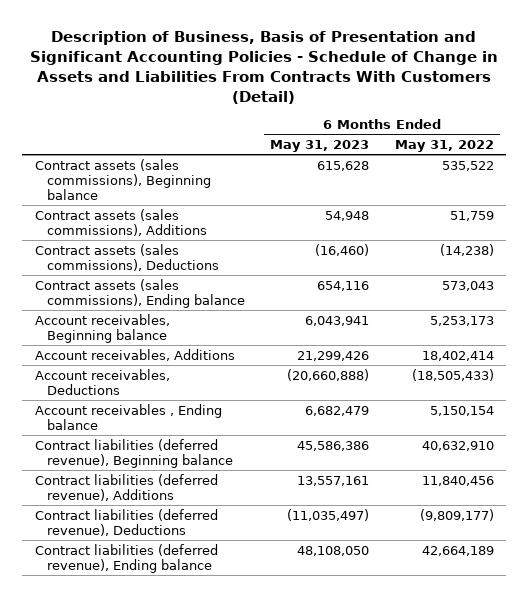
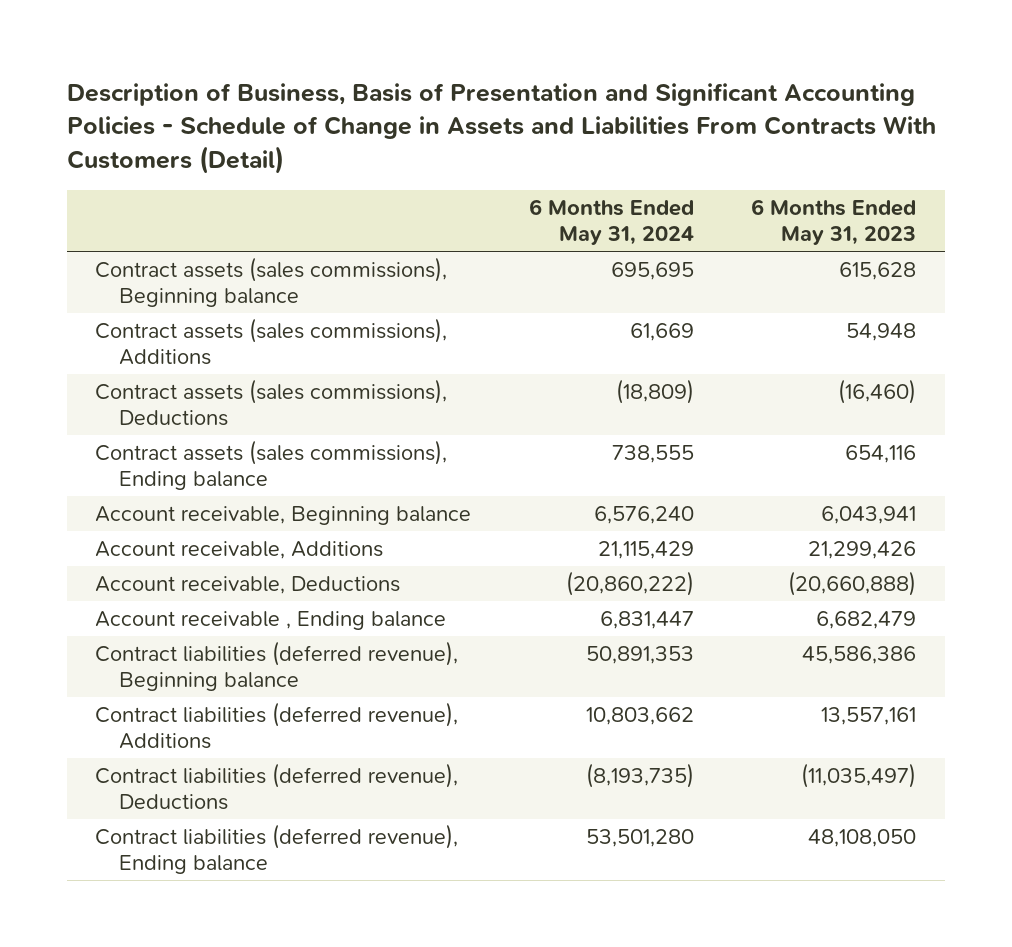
- | 6 Months Ended May 31, 2023 | 6 Months Ended May 31, 2022
+ | 6 Months Ended May 31, 2024 | 6 Months Ended May 31, 2023
- Account receivables, Beginning balance | 6,043,941 | 5,253,173
- Account receivables, Additions | 21,299,426 | 18,402,414
- Account receivables, Deductions | (20,660,888) | (18,505,433)
- Account receivables , Ending balance | 6,682,479 | 5,150,154
+ Account receivable, Beginning balance | 6,576,240 | 6,043,941
+ Account receivable, Additions | 21,115,429 | 21,299,426
+ Account receivable, Deductions | (20,860,222) | (20,660,888)
+ Account receivable , Ending balance | 6,831,447 | 6,682,479

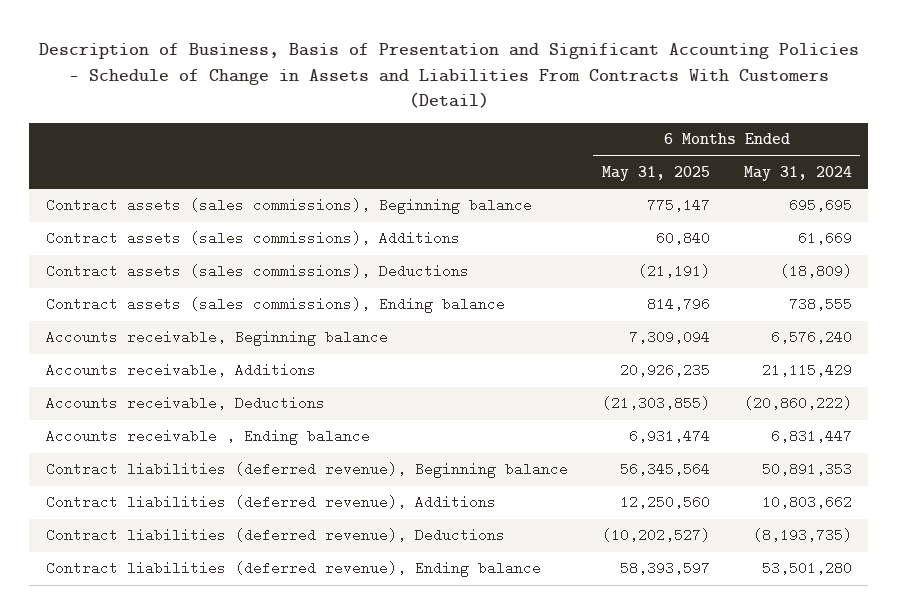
- | 6 Months Ended May 31, 2024 | 6 Months Ended May 31, 2023
+ | 6 Months Ended May 31, 2025 | 6 Months Ended May 31, 2024
- Account receivable, Beginning balance | 6,576,240 | 6,043,941
- Account receivable, Additions | 21,115,429 | 21,299,426
- Account receivable, Deductions | (20,860,222) | (20,660,888)
- Account receivable , Ending balance | 6,831,447 | 6,682,479
+ Accounts receivable, Beginning balance | 7,309,094 | 6,576,240
+ Accounts receivable, Additions | 20,926,235 | 21,115,429
+ Accounts receivable, Deductions | (21,303,855) | (20,860,222)
+ Accounts receivable , Ending balance | 6,931,474 | 6,831,447

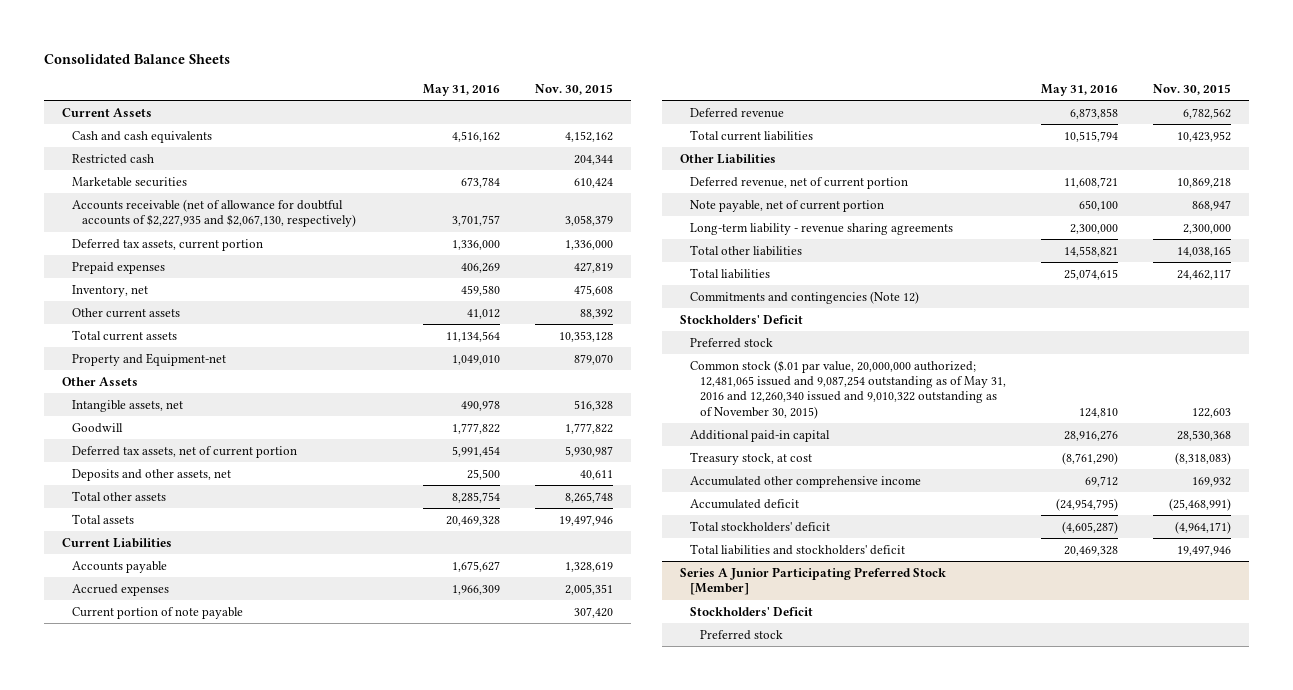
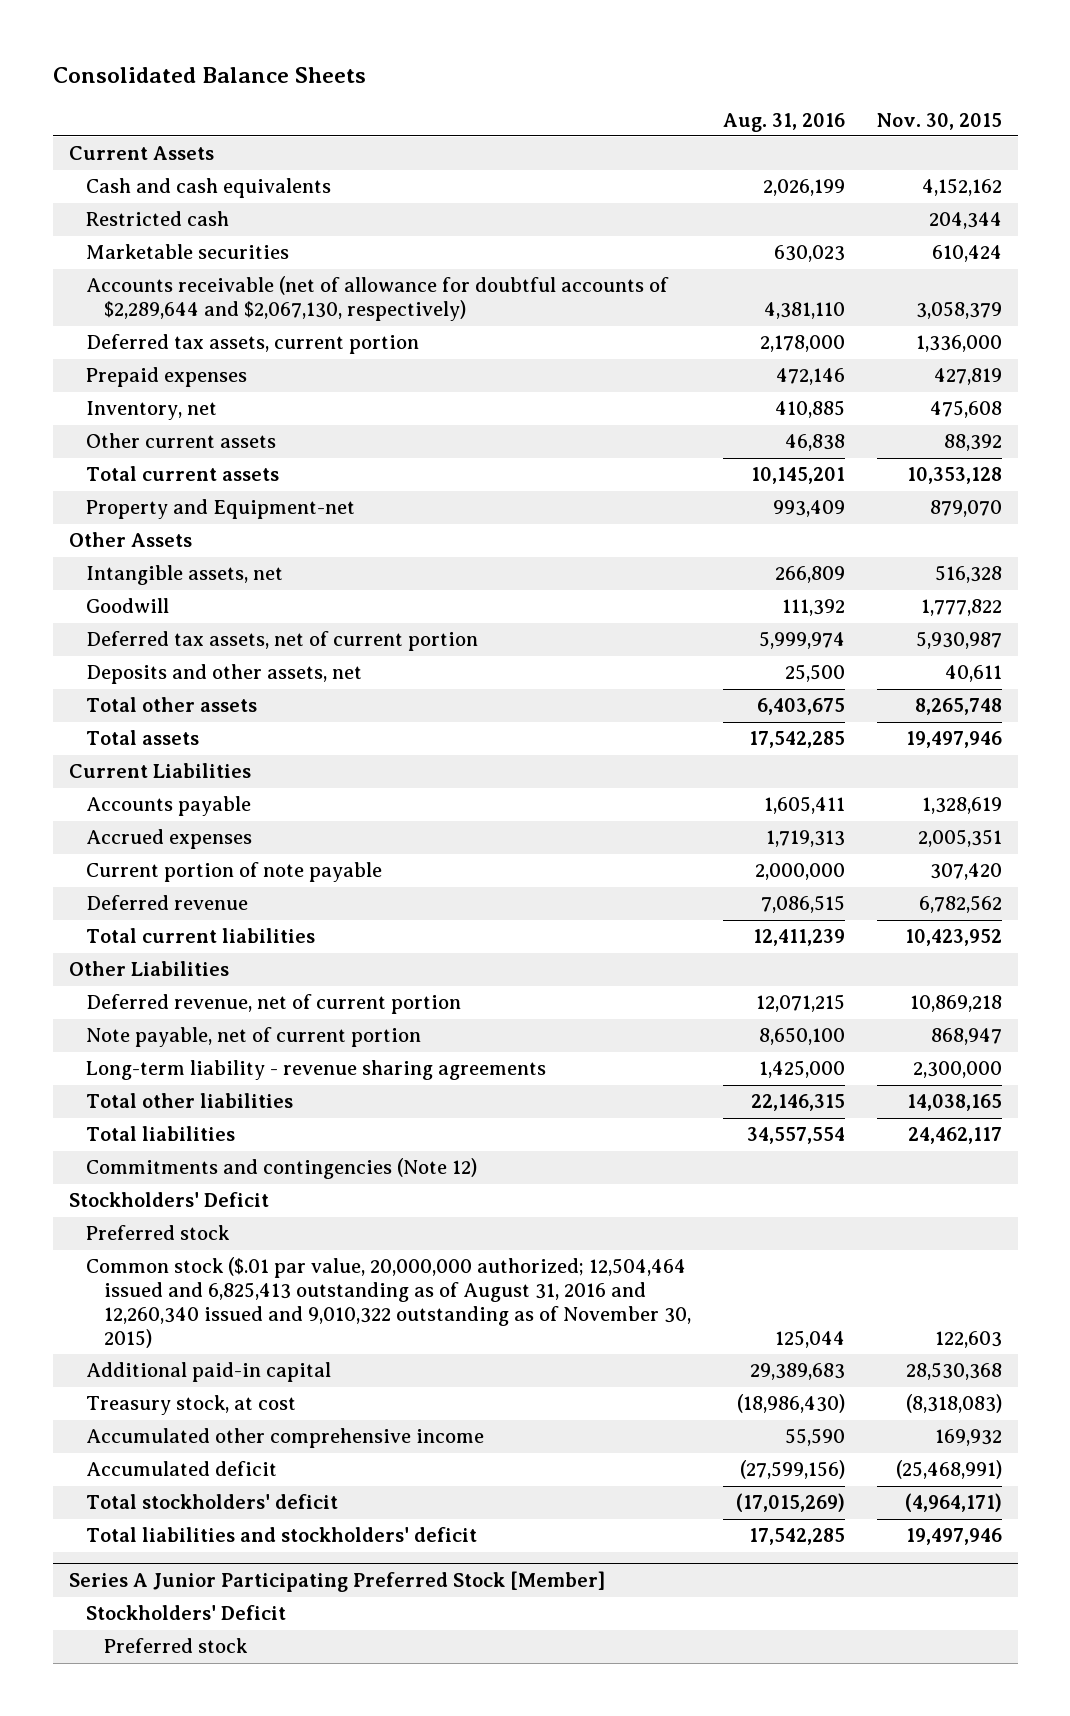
- | May 31, 2016 | Nov. 30, 2015
+ | Aug. 31, 2016 | Nov. 30, 2015
- Accounts receivable (net of allowance for doubtful accounts of $2,227,935 and $2,067,130, respectively) | 3,701,757 | 3,058,379
+ Accounts receivable (net of allowance for doubtful accounts of $2,289,644 and $2,067,130, respectively) | 4,381,110 | 3,058,379
- Common stock ($.01 par value, 20,000,000 authorized; 12,481,065 issued and 9,087,254 outstanding as of May 31, 2016 and 12,260,340 issued and 9,010,322 outstanding as of November 30, 2015) | 124,810 | 122,603
+ Common stock ($.01 par value, 20,000,000 authorized; 12,504,464 issued and 6,825,413 outstanding as of August 31, 2016 and 12,260,340 issued and 9,010,322 outstanding as of November 30, 2015) | 125,044 | 122,603

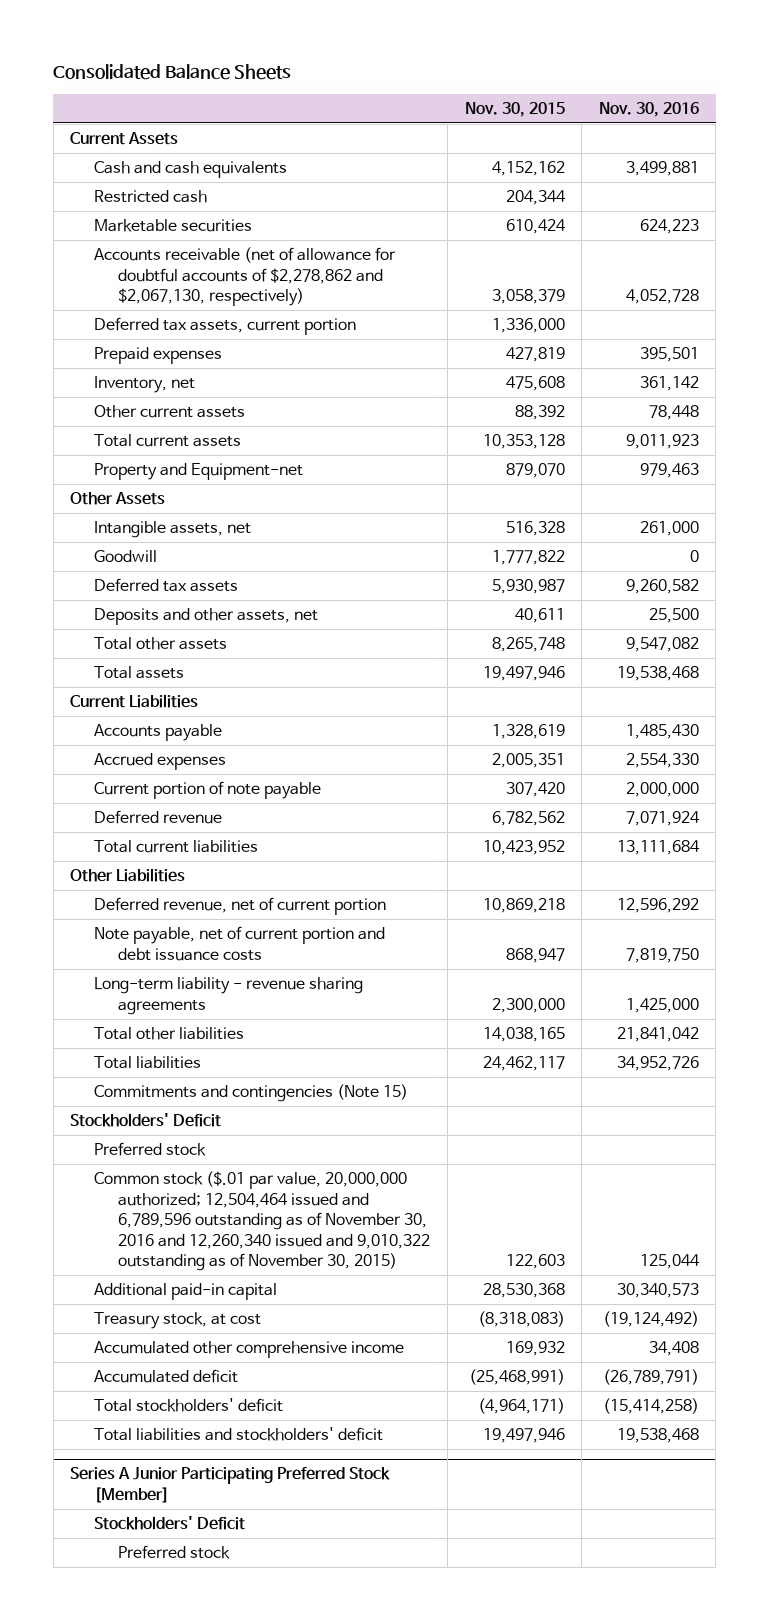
- | Aug. 31, 2016 | Nov. 30, 2015
+ | Nov. 30, 2015 | Nov. 30, 2016
- Accounts receivable (net of allowance for doubtful accounts of $2,289,644 and $2,067,130, respectively) | 4,381,110 | 3,058,379
+ Accounts receivable (net of allowance for doubtful accounts of $2,278,862 and $2,067,130, respectively) | 3,058,379 | 4,052,728
- Deferred tax assets, net of current portion | 5,999,974 | 5,930,987
+ Deferred tax assets | 5,930,987 | 9,260,582
- Note payable, net of current portion | 8,650,100 | 868,947
+ Note payable, net of current portion and debt issuance costs | 868,947 | 7,819,750
- Commitments and contingencies (Note 12)
+ Commitments and contingencies (Note 15)
- Common stock ($.01 par value, 20,000,000 authorized; 12,504,464 issued and 6,825,413 outstanding as of August 31, 2016 and 12,260,340 issued and 9,010,322 outstanding as of November 30, 2015) | 125,044 | 122,603
+ Common stock ($.01 par value, 20,000,000 authorized; 12,504,464 issued and 6,789,596 outstanding as of November 30, 2016 and 12,260,340 issued and 9,010,322 outstanding as of November 30, 2015) | 122,603 | 125,044

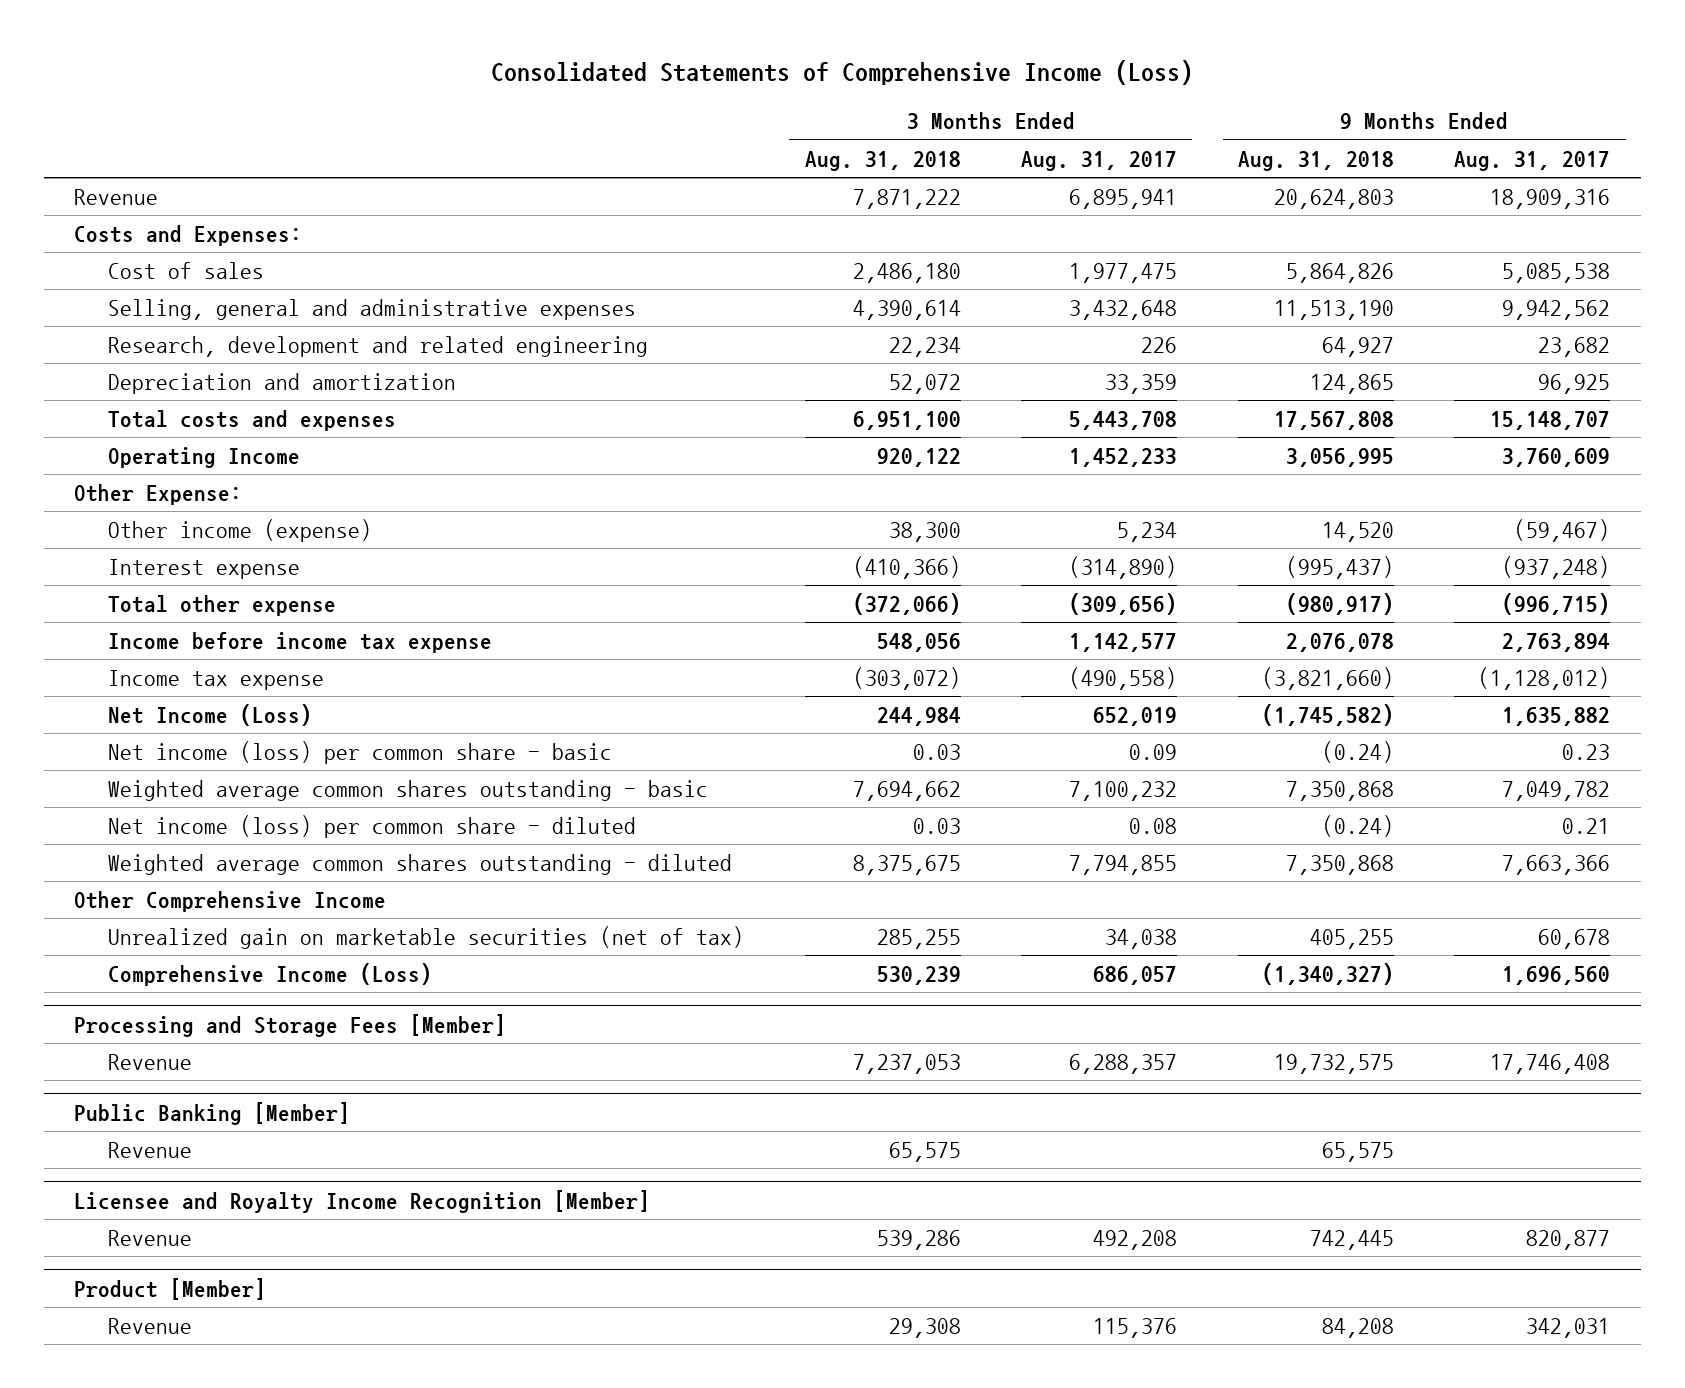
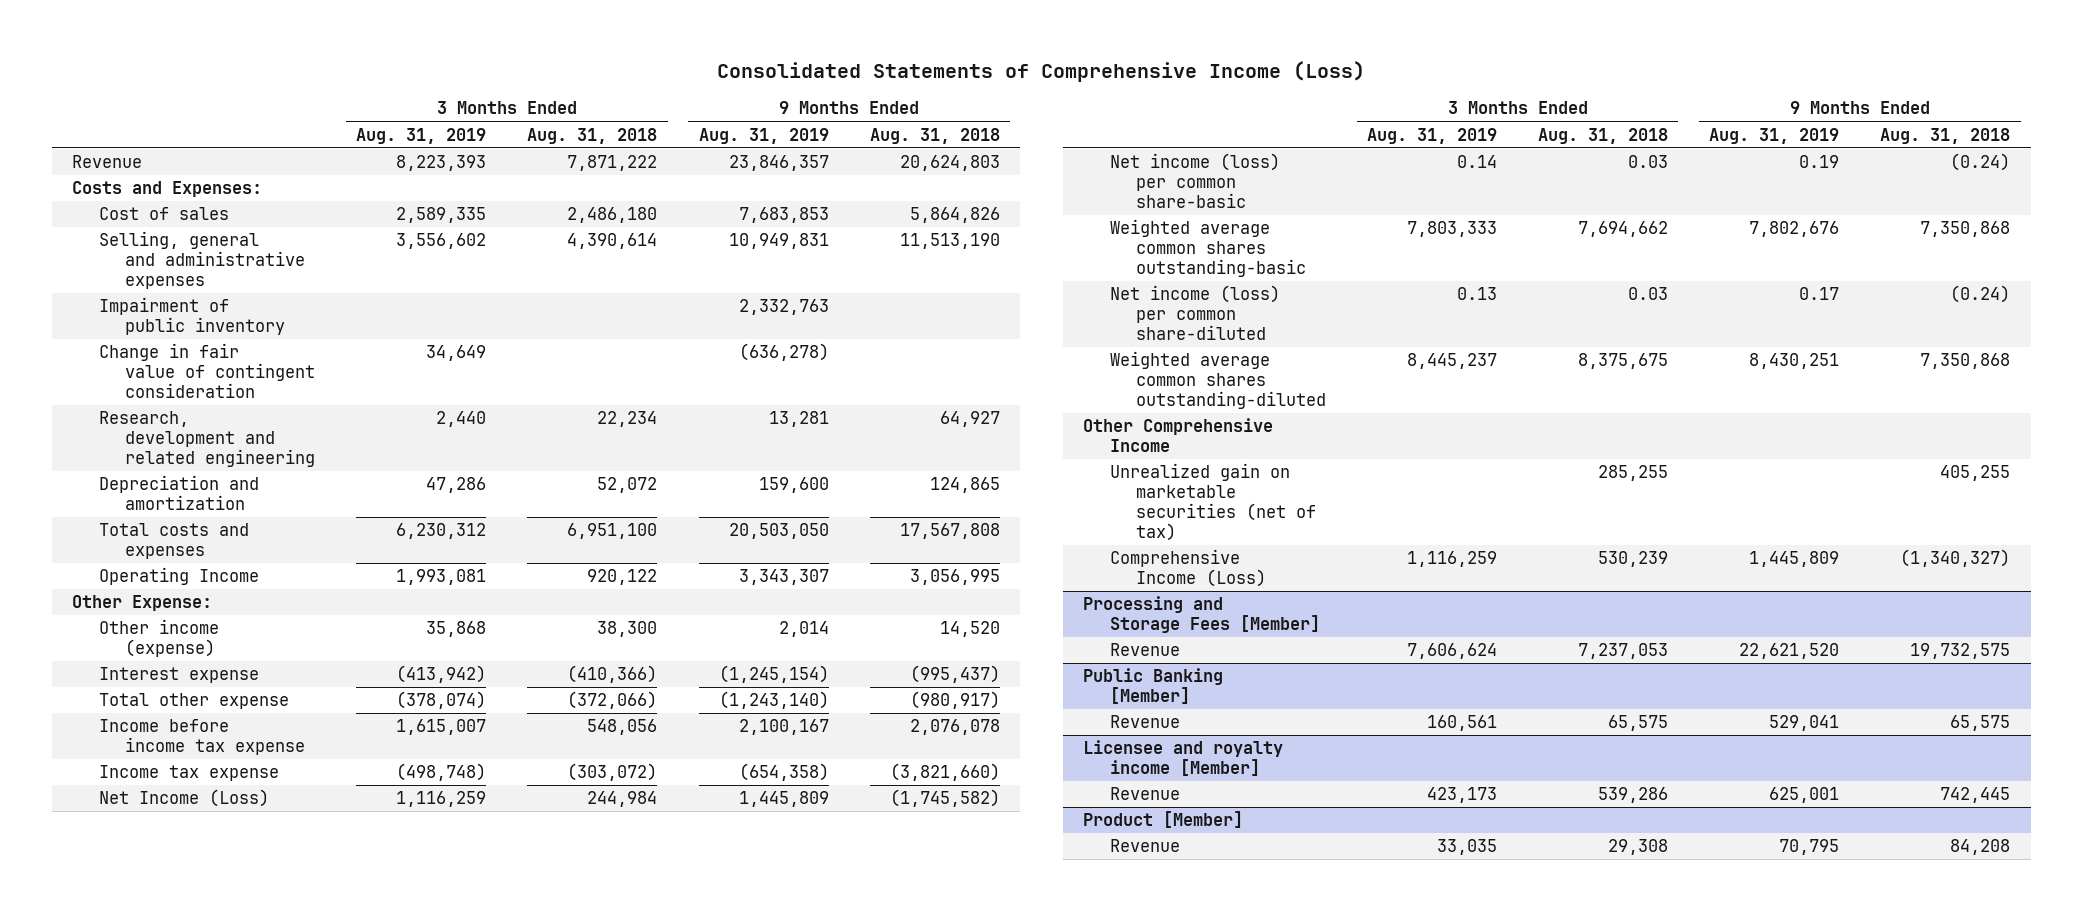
- | 3 Months Ended Aug. 31, 2018 | 3 Months Ended Aug. 31, 2017 | 9 Months Ended Aug. 31, 2018 | 9 Months Ended Aug. 31, 2017
+ | 3 Months Ended Aug. 31, 2019 | 3 Months Ended Aug. 31, 2018 | 9 Months Ended Aug. 31, 2019 | 9 Months Ended Aug. 31, 2018
+ Impairment of public inventory | | | 2,332,763 |
+ Change in fair value of contingent consideration | 34,649 | | (636,278) |
- Net income (loss) per common share - basic | 0.03 | 0.09 | (0.24) | 0.23
- Weighted average common shares outstanding - basic | 7,694,662 | 7,100,232 | 7,350,868 | 7,049,782
- Net income (loss) per common share - diluted | 0.03 | 0.08 | (0.24) | 0.21
- Weighted average common shares outstanding - diluted | 8,375,675 | 7,794,855 | 7,350,868 | 7,663,366
+ Net income (loss) per common share-basic | 0.14 | 0.03 | 0.19 | (0.24)
+ Weighted average common shares outstanding-basic | 7,803,333 | 7,694,662 | 7,802,676 | 7,350,868
+ Net income (loss) per common share-diluted | 0.13 | 0.03 | 0.17 | (0.24)
+ Weighted average common shares outstanding-diluted | 8,445,237 | 8,375,675 | 8,430,251 | 7,350,868
- Licensee and Royalty Income Recognition [Member]
+ Licensee and royalty income [Member]

